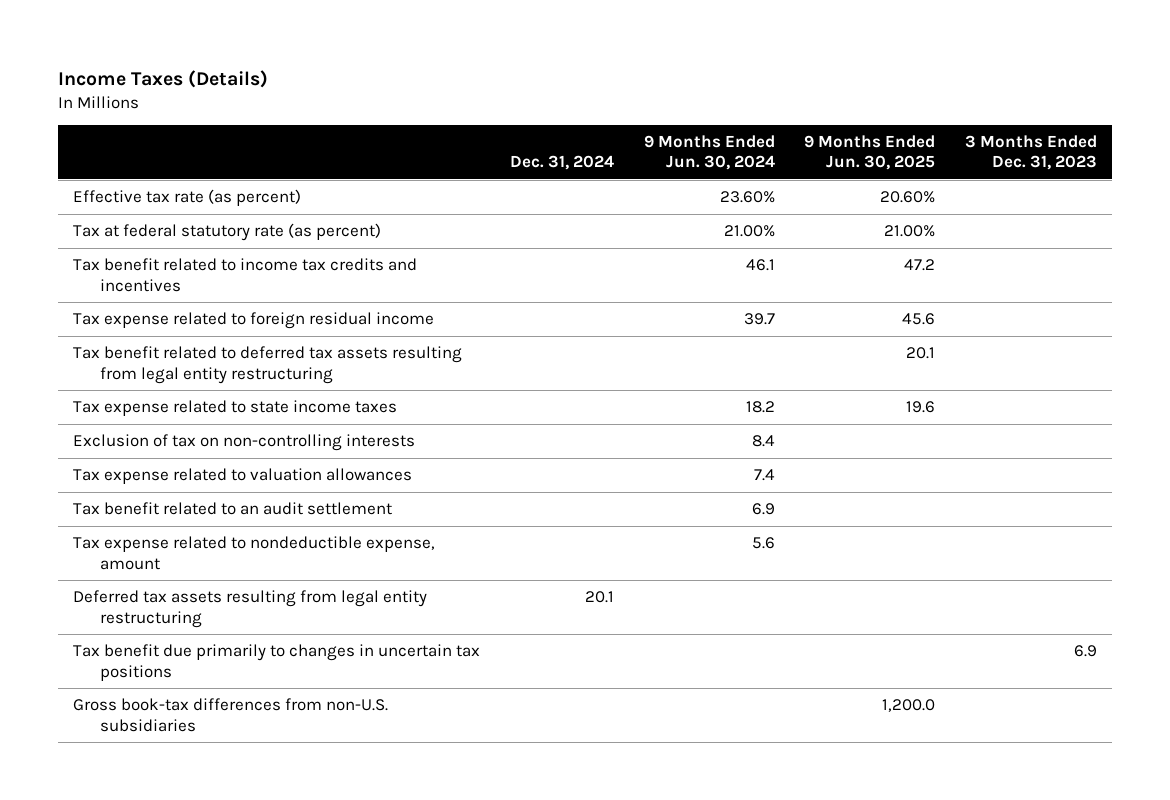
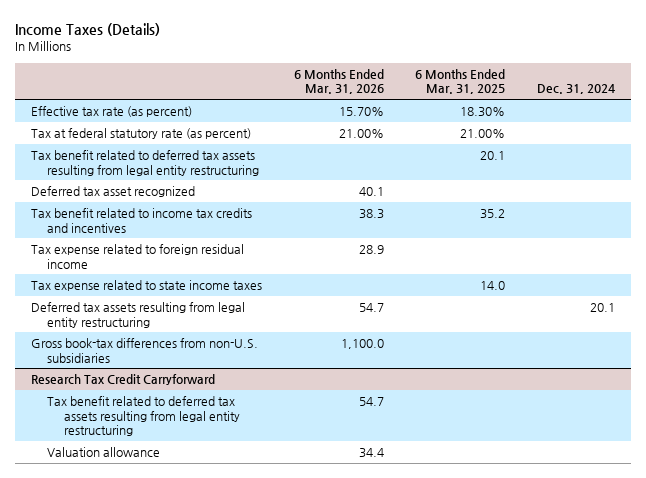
- | Dec. 31, 2024 | 9 Months Ended Jun. 30, 2024 | 9 Months Ended Jun. 30, 2025 | 3 Months Ended Dec. 31, 2023
+ | 6 Months Ended Mar. 31, 2026 | 6 Months Ended Mar. 31, 2025 | Dec. 31, 2024
moved up: Tax benefit related to deferred tax assets resulting from legal entity restructuring | | 20.1 |
+ Deferred tax asset recognized | 40.1 | |
- Exclusion of tax on non-controlling interests | | 8.4 | |
- Tax expense related to valuation allowances | | 7.4 | |
- Tax benefit related to an audit settlement | | 6.9 | |
- Tax expense related to nondeductible expense, amount | | 5.6 | |
- Tax benefit due primarily to changes in uncertain tax positions | | | | 6.9
+ Research Tax Credit Carryforward
+ Tax benefit related to deferred tax assets resulting from legal entity restructuring | 54.7 | |
+ Valuation allowance | 34.4 | |

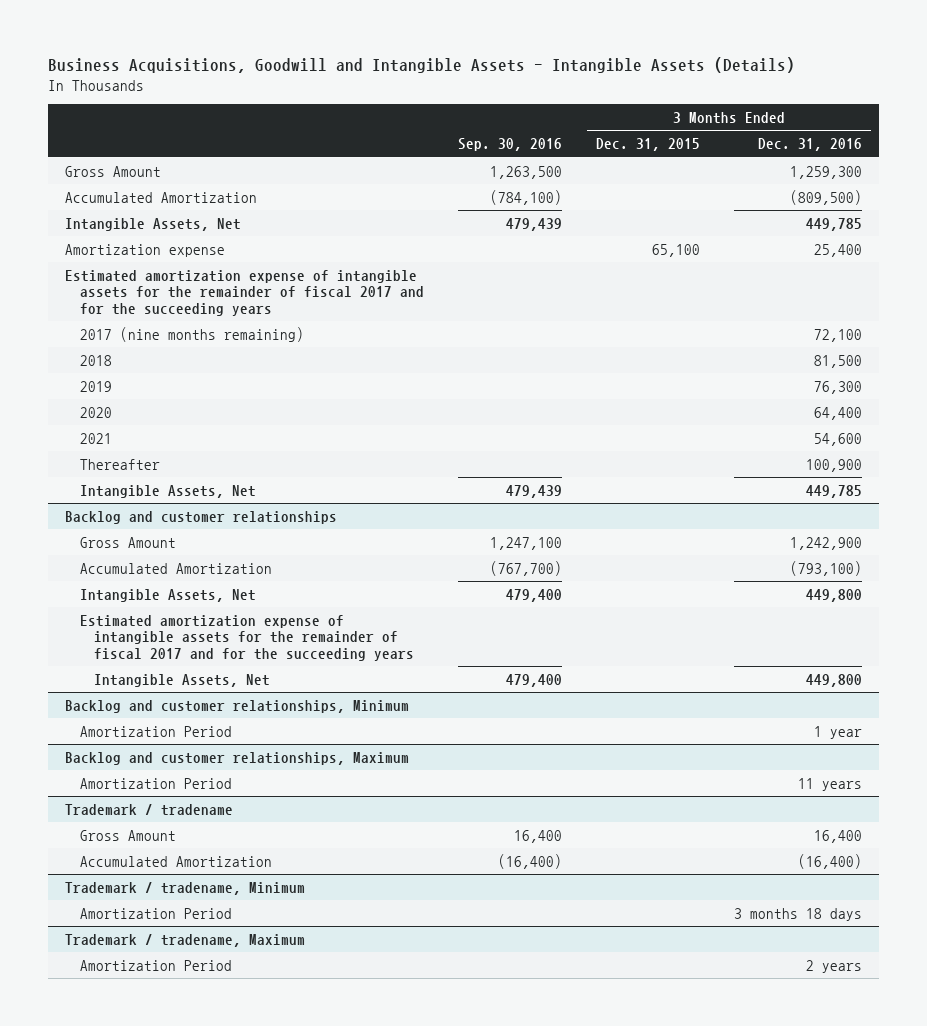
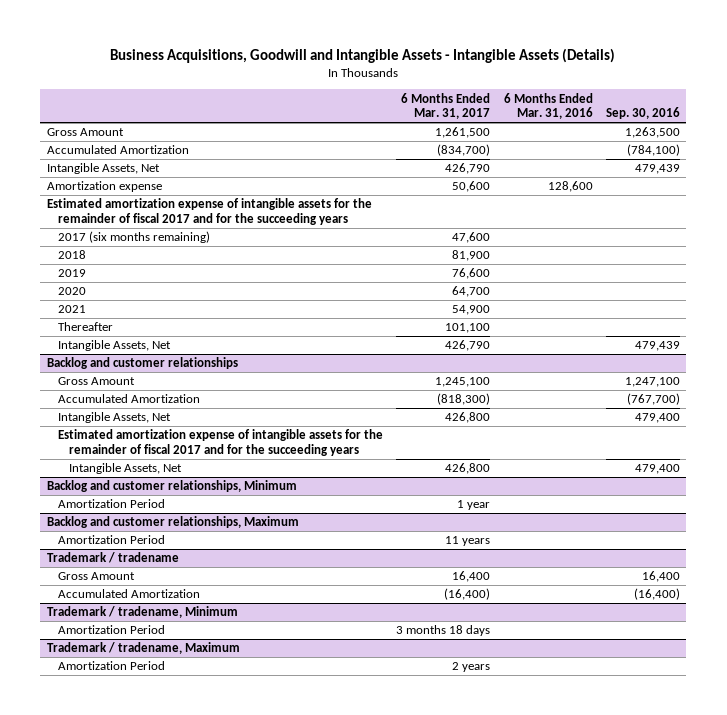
- | Sep. 30, 2016 | 3 Months Ended Dec. 31, 2015 | 3 Months Ended Dec. 31, 2016
+ | 6 Months Ended Mar. 31, 2017 | 6 Months Ended Mar. 31, 2016 | Sep. 30, 2016
- 2017 (nine months remaining) | | | 72,100
+ 2017 (six months remaining) | 47,600 | |

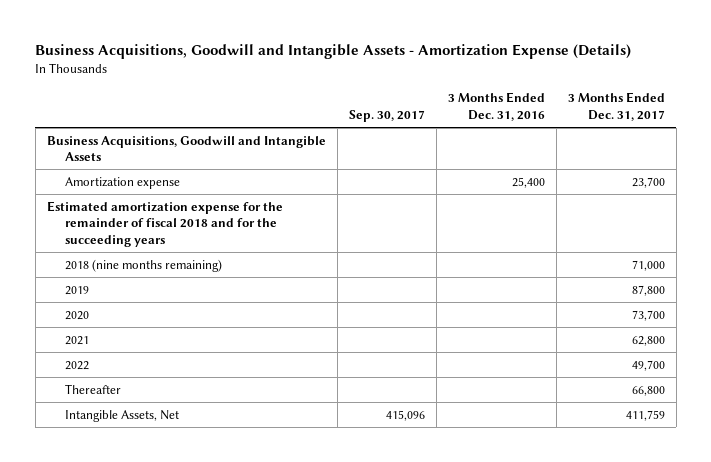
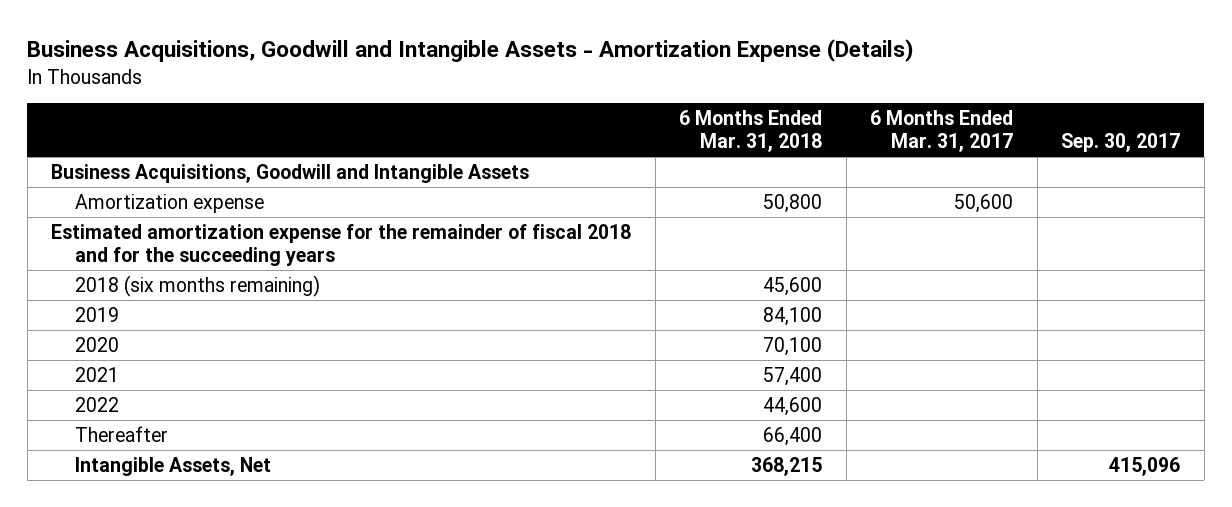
- | Sep. 30, 2017 | 3 Months Ended Dec. 31, 2016 | 3 Months Ended Dec. 31, 2017
+ | 6 Months Ended Mar. 31, 2018 | 6 Months Ended Mar. 31, 2017 | Sep. 30, 2017
- 2018 (nine months remaining) | | | 71,000
+ 2018 (six months remaining) | 45,600 | |

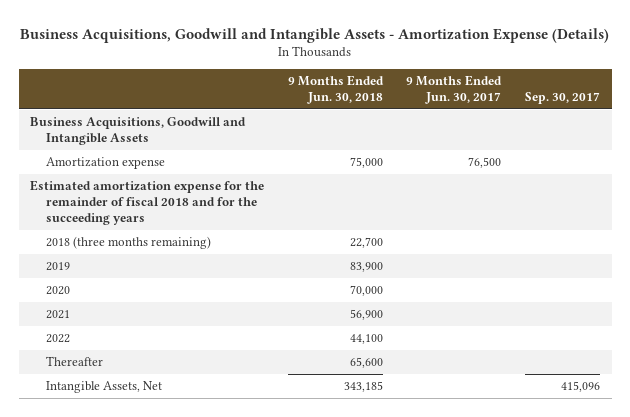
- | 6 Months Ended Mar. 31, 2018 | 6 Months Ended Mar. 31, 2017 | Sep. 30, 2017
+ | 9 Months Ended Jun. 30, 2018 | 9 Months Ended Jun. 30, 2017 | Sep. 30, 2017
- 2018 (six months remaining) | 45,600 | |
+ 2018 (three months remaining) | 22,700 | |

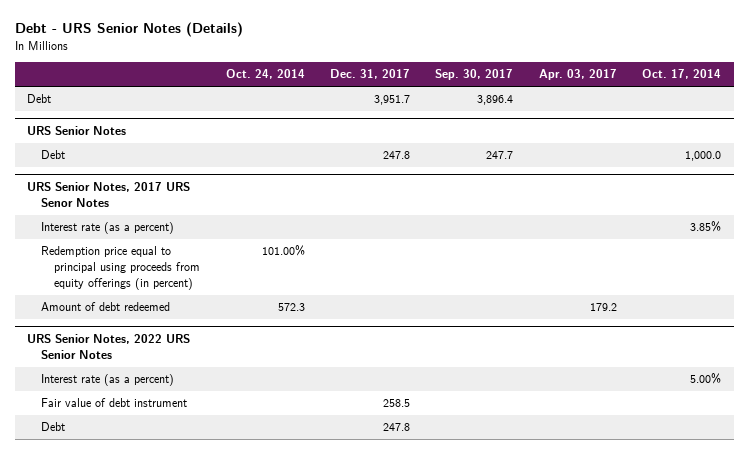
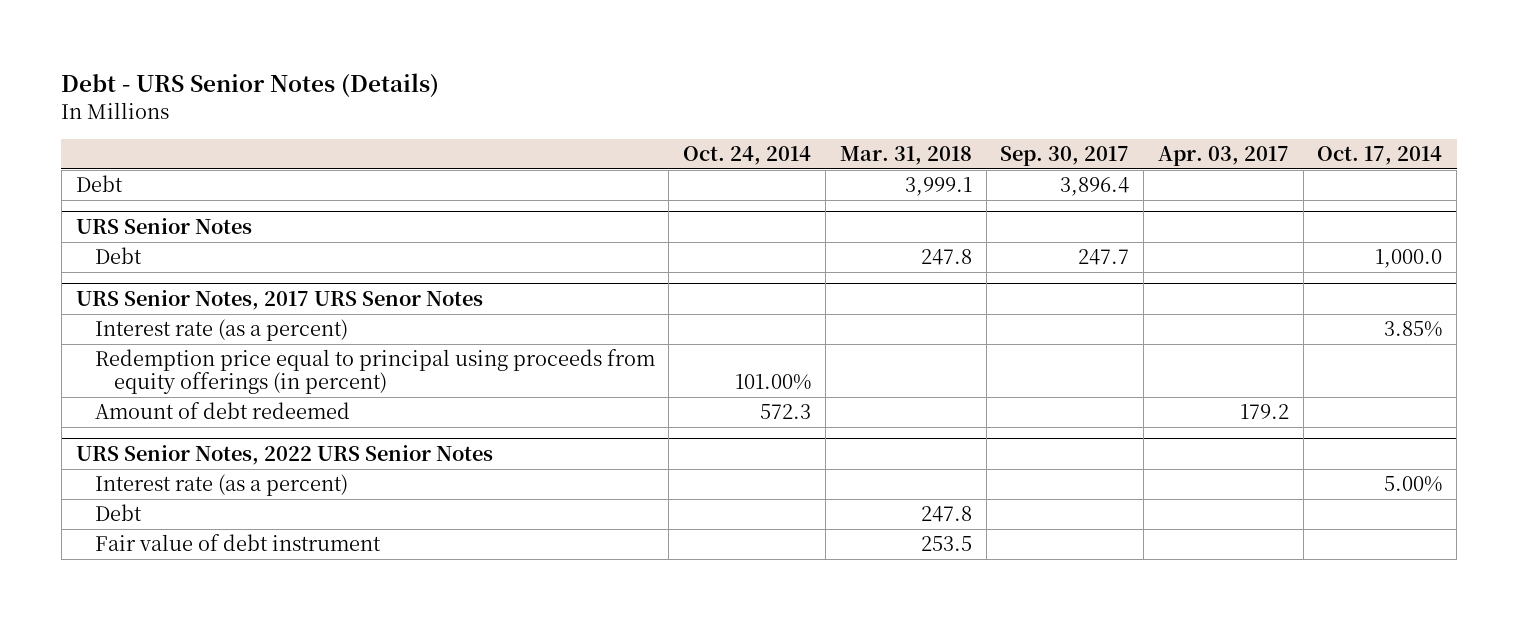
- | Oct. 24, 2014 | Dec. 31, 2017 | Sep. 30, 2017 | Apr. 03, 2017 | Oct. 17, 2014
+ | Oct. 24, 2014 | Mar. 31, 2018 | Sep. 30, 2017 | Apr. 03, 2017 | Oct. 17, 2014
@ URS Senior Notes, 2022 URS Senior Notes
moved down: Fair value of debt instrument | | 253.5 | | |

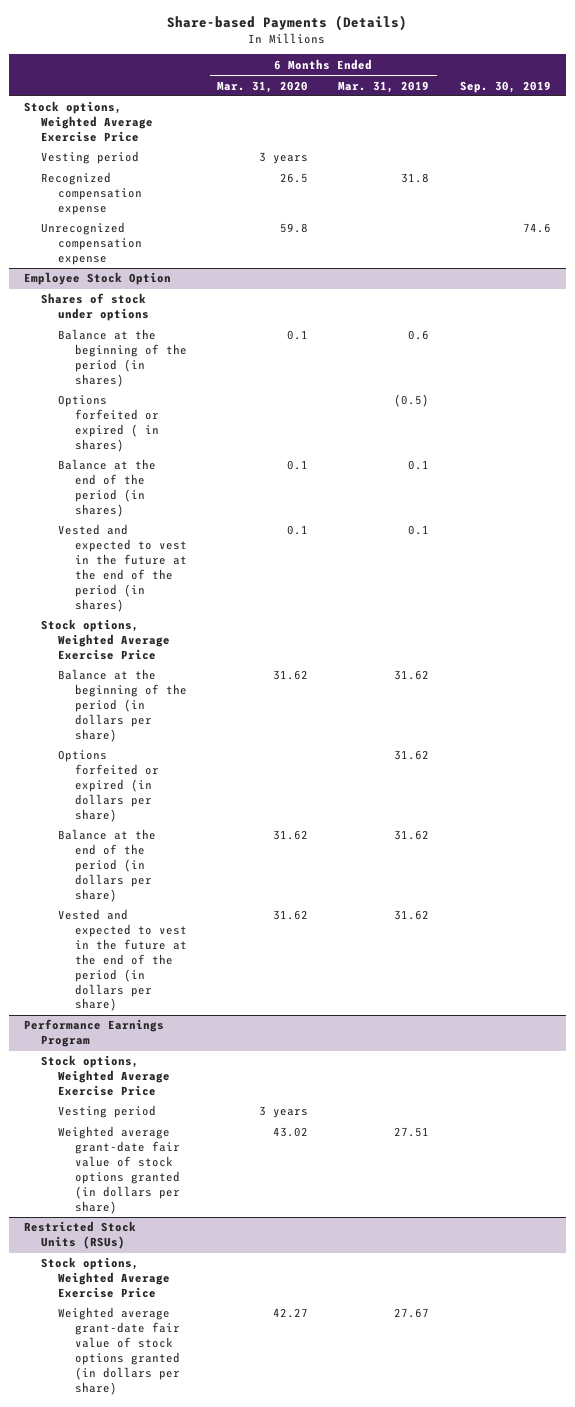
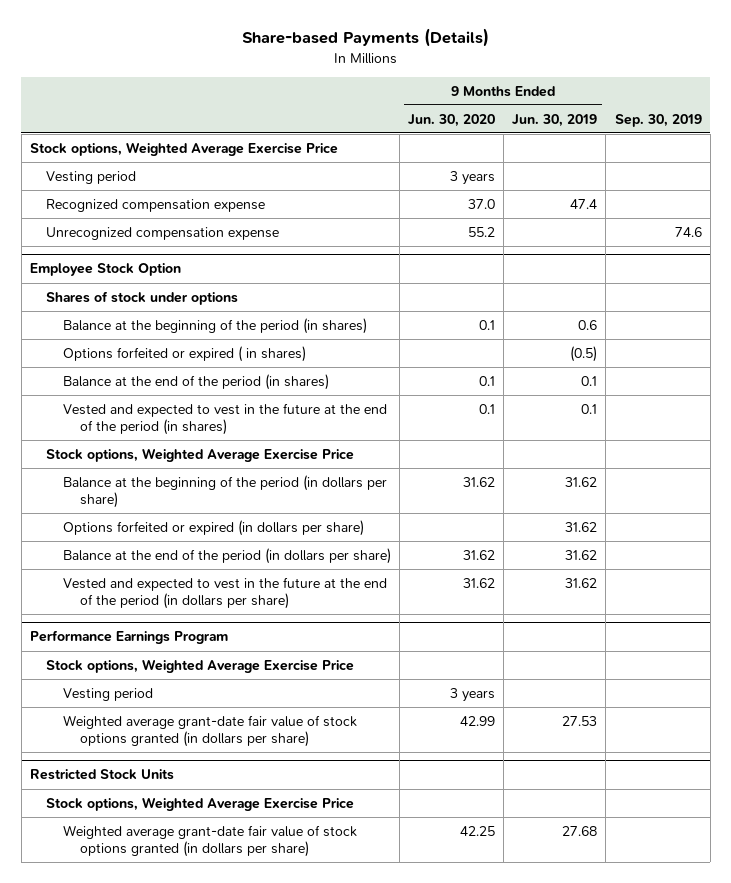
- | 6 Months Ended Mar. 31, 2020 | 6 Months Ended Mar. 31, 2019 | Sep. 30, 2019
+ | 9 Months Ended Jun. 30, 2020 | 9 Months Ended Jun. 30, 2019 | Sep. 30, 2019
- Restricted Stock Units (RSUs)
+ Restricted Stock Units

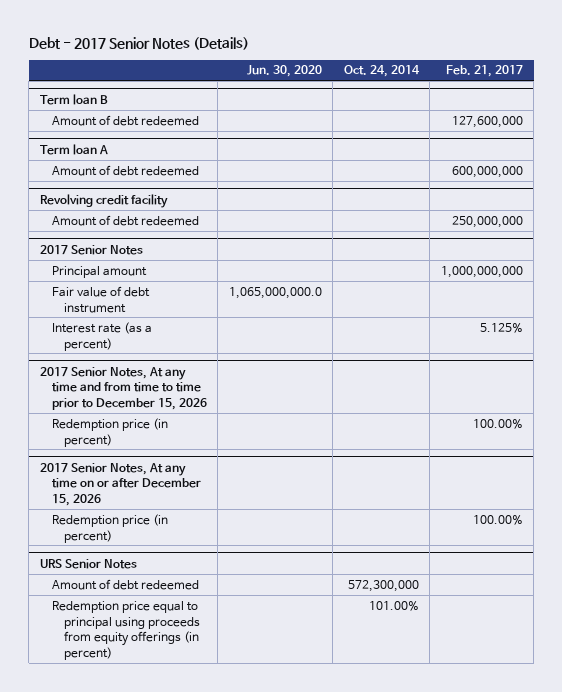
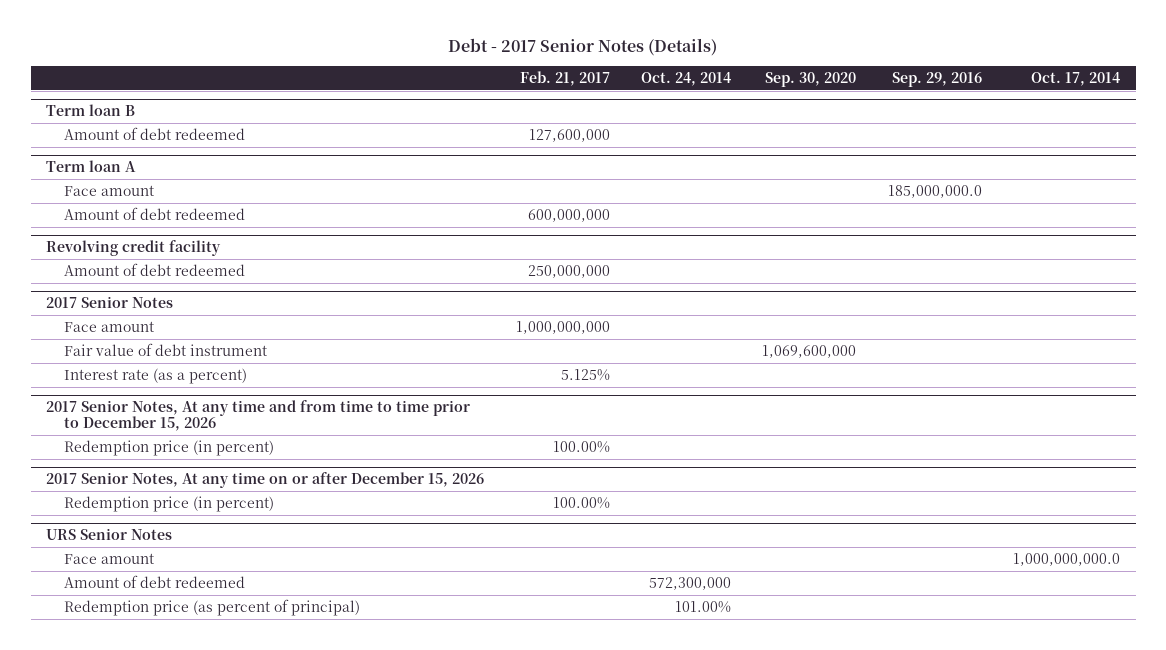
- | Jun. 30, 2020 | Oct. 24, 2014 | Feb. 21, 2017
+ | Feb. 21, 2017 | Oct. 24, 2014 | Sep. 30, 2020 | Sep. 29, 2016 | Oct. 17, 2014
@ Term loan A
+ Face amount | | | | 185,000,000.0 |
@ 2017 Senior Notes
- Principal amount | | | 1,000,000,000
+ Face amount | 1,000,000,000 | | | |
@ URS Senior Notes
+ Face amount | | | | | 1,000,000,000.0
- Redemption price equal to principal using proceeds from equity offerings (in percent) | | 101.00% |
+ Redemption price (as percent of principal) | | 101.00% | | |

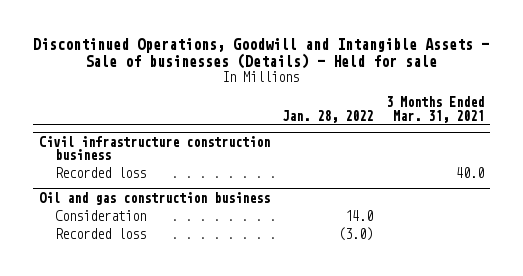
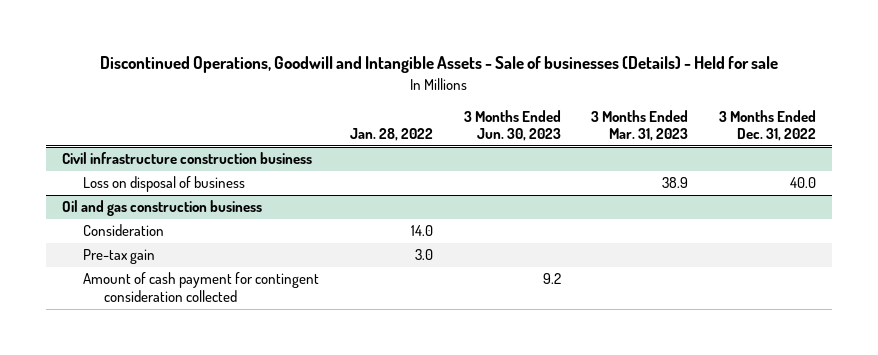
- | Jan. 28, 2022 | 3 Months Ended Mar. 31, 2021
+ | Jan. 28, 2022 | 3 Months Ended Jun. 30, 2023 | 3 Months Ended Mar. 31, 2023 | 3 Months Ended Dec. 31, 2022
@ Civil infrastructure construction business
- Recorded loss | | 40.0
+ Loss on disposal of business | | | 38.9 | 40.0
@ Oil and gas construction business
- Recorded loss | (3.0) |
+ Pre-tax gain | 3.0 | | |
+ Amount of cash payment for contingent consideration collected | | 9.2 | |

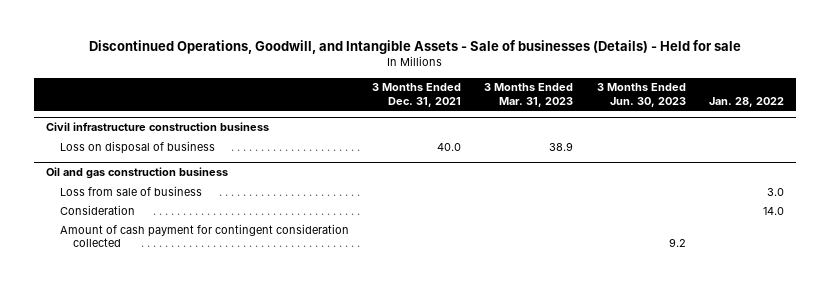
- Discontinued Operations, Goodwill and Intangible Assets - Sale of businesses (Details) - Held for sale
+ Discontinued Operations, Goodwill, and Intangible Assets - Sale of businesses (Details) - Held for sale
- | Jan. 28, 2022 | 3 Months Ended Jun. 30, 2023 | 3 Months Ended Mar. 31, 2023 | 3 Months Ended Dec. 31, 2022
+ | 3 Months Ended Dec. 31, 2021 | 3 Months Ended Mar. 31, 2023 | 3 Months Ended Jun. 30, 2023 | Jan. 28, 2022
@ Oil and gas construction business
+ Loss from sale of business | | | | 3.0
- Pre-tax gain | 3.0 | | |

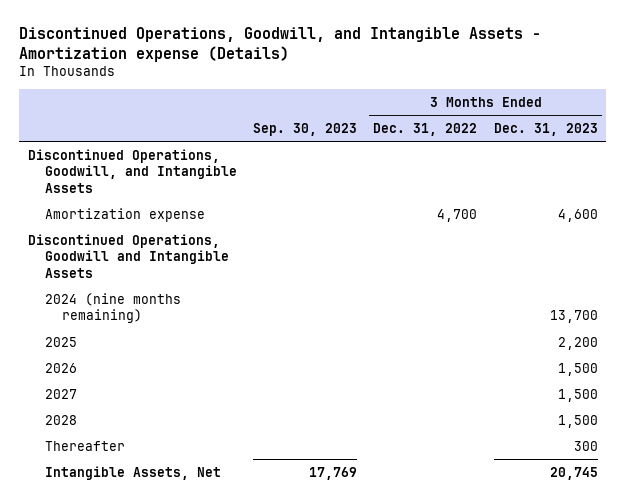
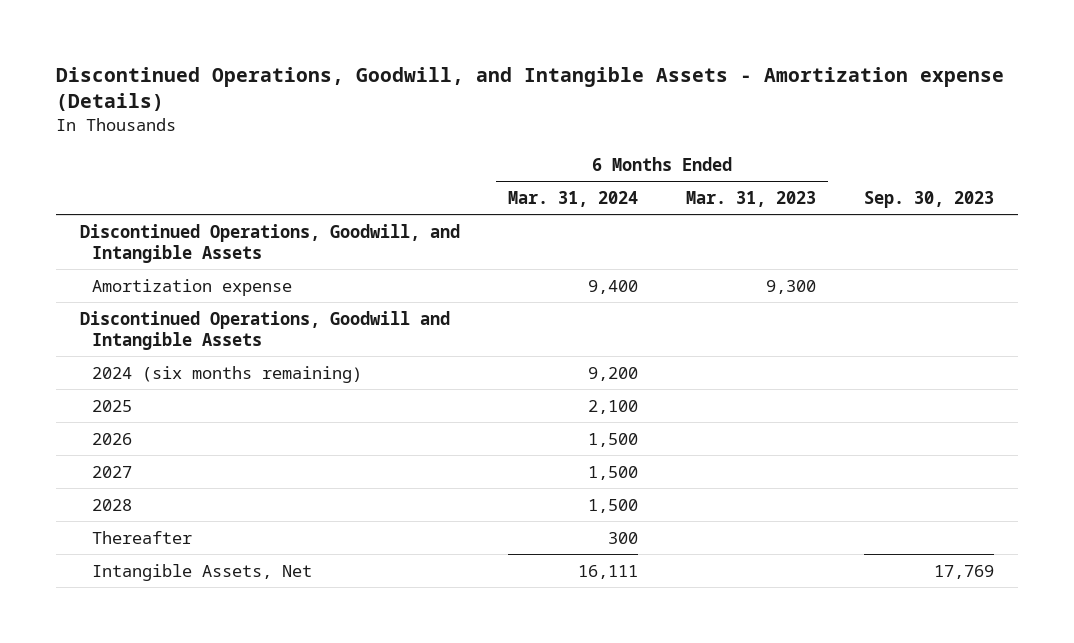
- | Sep. 30, 2023 | 3 Months Ended Dec. 31, 2022 | 3 Months Ended Dec. 31, 2023
+ | 6 Months Ended Mar. 31, 2024 | 6 Months Ended Mar. 31, 2023 | Sep. 30, 2023
- 2024 (nine months remaining) | | | 13,700
+ 2024 (six months remaining) | 9,200 | |

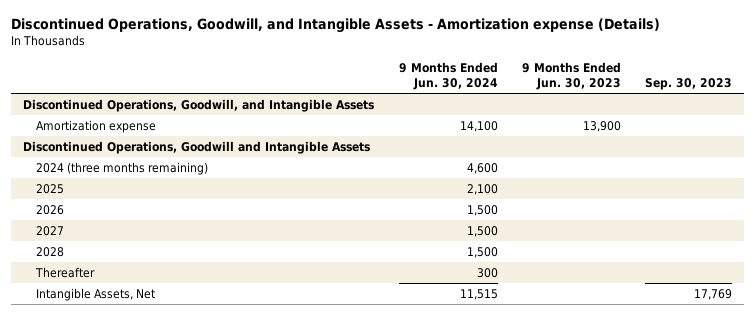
- | 6 Months Ended Mar. 31, 2024 | 6 Months Ended Mar. 31, 2023 | Sep. 30, 2023
+ | 9 Months Ended Jun. 30, 2024 | 9 Months Ended Jun. 30, 2023 | Sep. 30, 2023
- 2024 (six months remaining) | 9,200 | |
+ 2024 (three months remaining) | 4,600 | |

